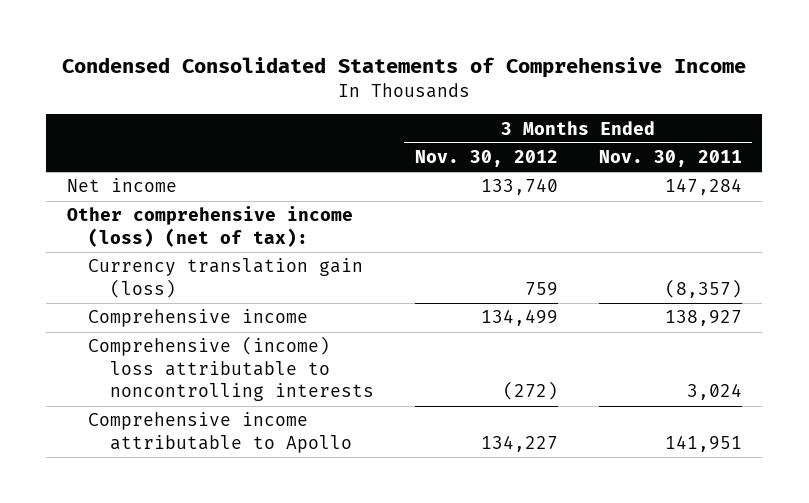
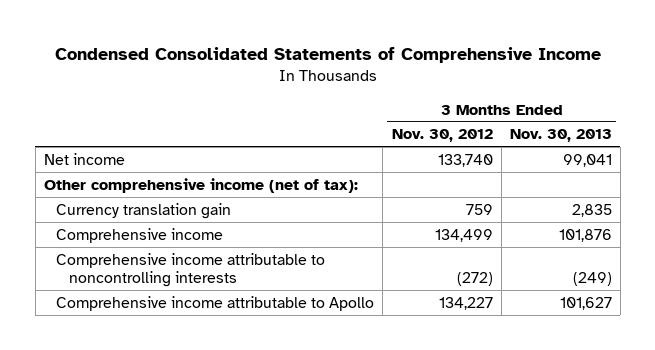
- | 3 Months Ended Nov. 30, 2012 | 3 Months Ended Nov. 30, 2011
+ | 3 Months Ended Nov. 30, 2012 | 3 Months Ended Nov. 30, 2013
- Other comprehensive income (loss) (net of tax):
- Currency translation gain (loss) | 759 | (8,357)
+ Other comprehensive income (net of tax):
+ Currency translation gain | 759 | 2,835
- Comprehensive (income) loss attributable to noncontrolling interests | (272) | 3,024
+ Comprehensive income attributable to noncontrolling interests | (272) | (249)

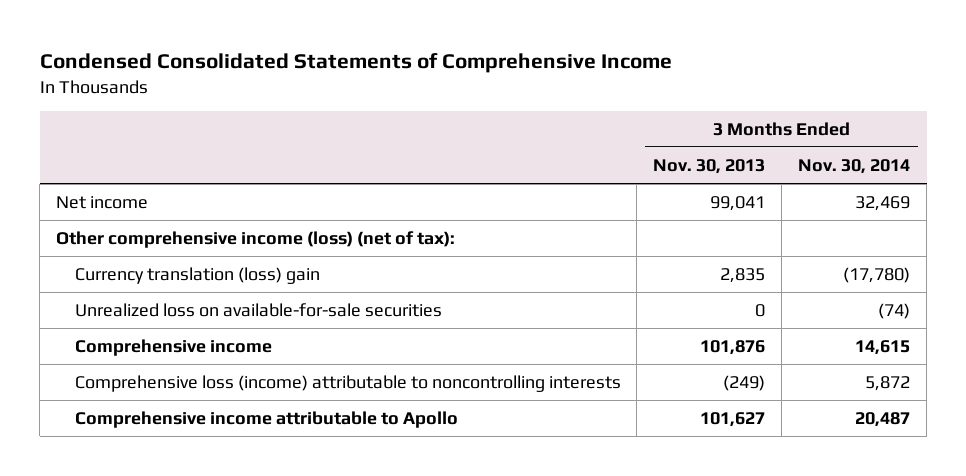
- | 3 Months Ended Nov. 30, 2012 | 3 Months Ended Nov. 30, 2013
+ | 3 Months Ended Nov. 30, 2013 | 3 Months Ended Nov. 30, 2014
- Other comprehensive income (net of tax):
- Currency translation gain | 759 | 2,835
+ Other comprehensive income (loss) (net of tax):
+ Currency translation (loss) gain | 2,835 | (17,780)
+ Unrealized loss on available-for-sale securities | 0 | (74)
- Comprehensive income attributable to noncontrolling interests | (272) | (249)
+ Comprehensive loss (income) attributable to noncontrolling interests | (249) | 5,872

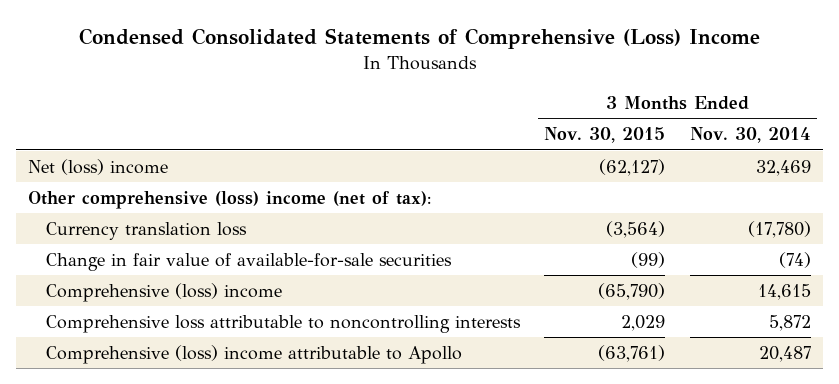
- Condensed Consolidated Statements of Comprehensive Income
+ Condensed Consolidated Statements of Comprehensive (Loss) Income
- | 3 Months Ended Nov. 30, 2013 | 3 Months Ended Nov. 30, 2014
+ | 3 Months Ended Nov. 30, 2015 | 3 Months Ended Nov. 30, 2014
- Net income | 99,041 | 32,469
- Other comprehensive income (loss) (net of tax):
- Currency translation (loss) gain | 2,835 | (17,780)
- Unrealized loss on available-for-sale securities | 0 | (74)
- Comprehensive income | 101,876 | 14,615
- Comprehensive loss (income) attributable to noncontrolling interests | (249) | 5,872
- Comprehensive income attributable to Apollo | 101,627 | 20,487
+ Net (loss) income | (62,127) | 32,469
+ Other comprehensive (loss) income (net of tax):
+ Currency translation loss | (3,564) | (17,780)
+ Change in fair value of available-for-sale securities | (99) | (74)
+ Comprehensive (loss) income | (65,790) | 14,615
+ Comprehensive loss attributable to noncontrolling interests | 2,029 | 5,872
+ Comprehensive (loss) income attributable to Apollo | (63,761) | 20,487

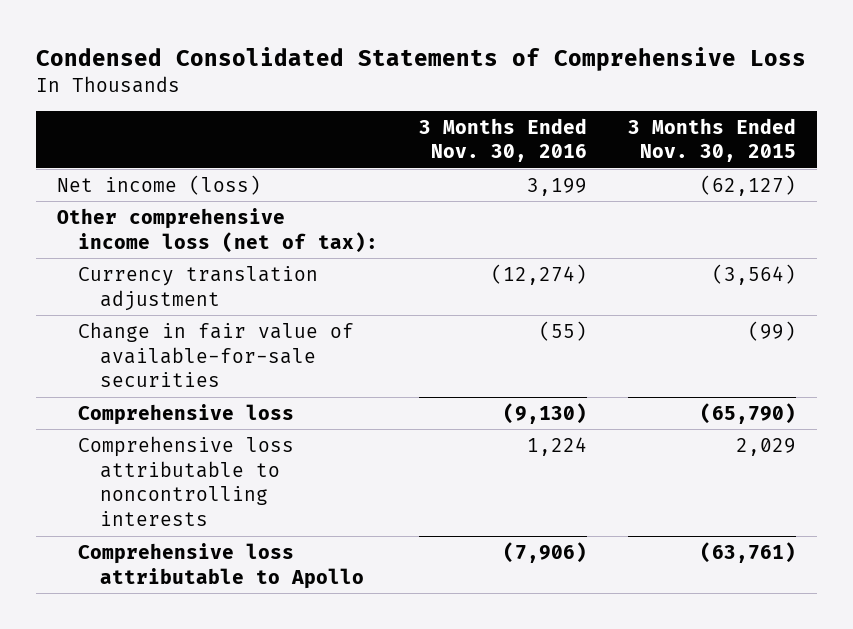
- Condensed Consolidated Statements of Comprehensive (Loss) Income
+ Condensed Consolidated Statements of Comprehensive Loss
- | 3 Months Ended Nov. 30, 2015 | 3 Months Ended Nov. 30, 2014
+ | 3 Months Ended Nov. 30, 2016 | 3 Months Ended Nov. 30, 2015
- Net (loss) income | (62,127) | 32,469
- Other comprehensive (loss) income (net of tax):
- Currency translation loss | (3,564) | (17,780)
+ Net income (loss) | 3,199 | (62,127)
+ Other comprehensive income loss (net of tax):
+ Currency translation adjustment | (12,274) | (3,564)
- Comprehensive (loss) income | (65,790) | 14,615
+ Comprehensive loss | (9,130) | (65,790)
- Comprehensive (loss) income attributable to Apollo | (63,761) | 20,487
+ Comprehensive loss attributable to Apollo | (7,906) | (63,761)

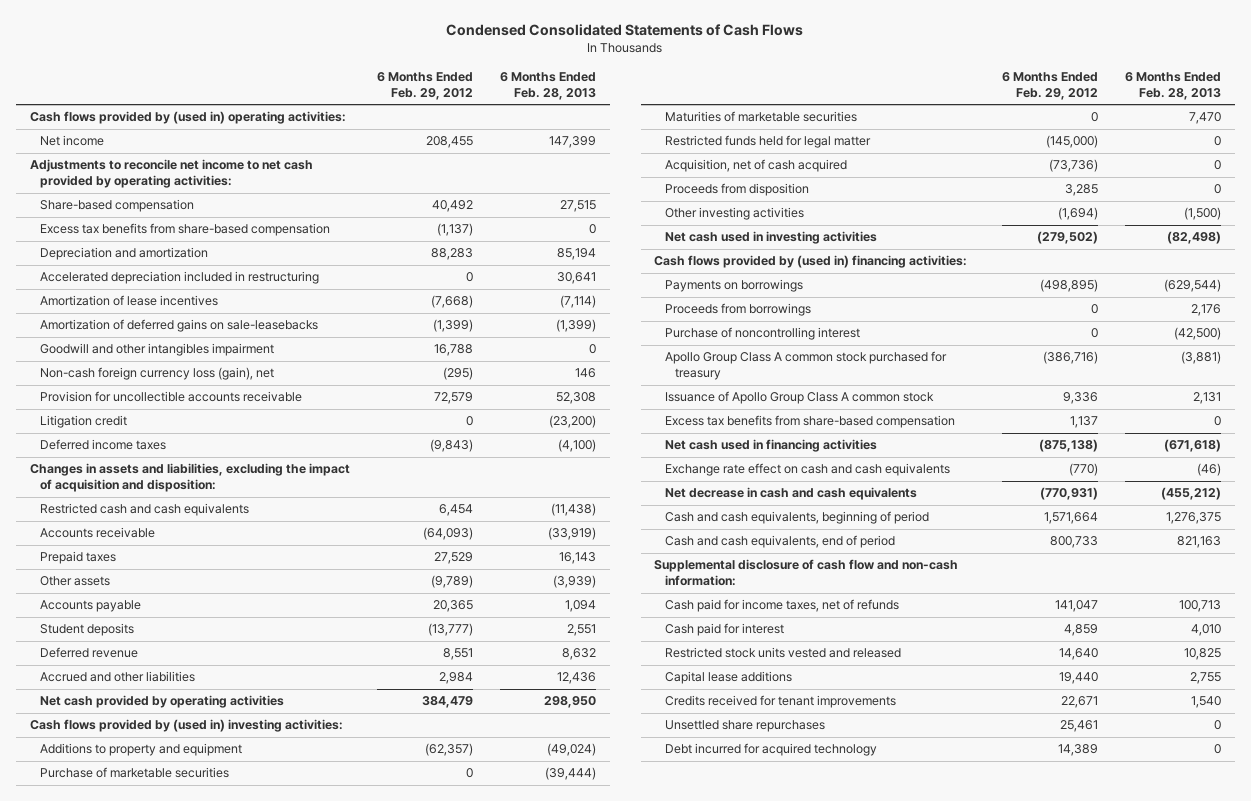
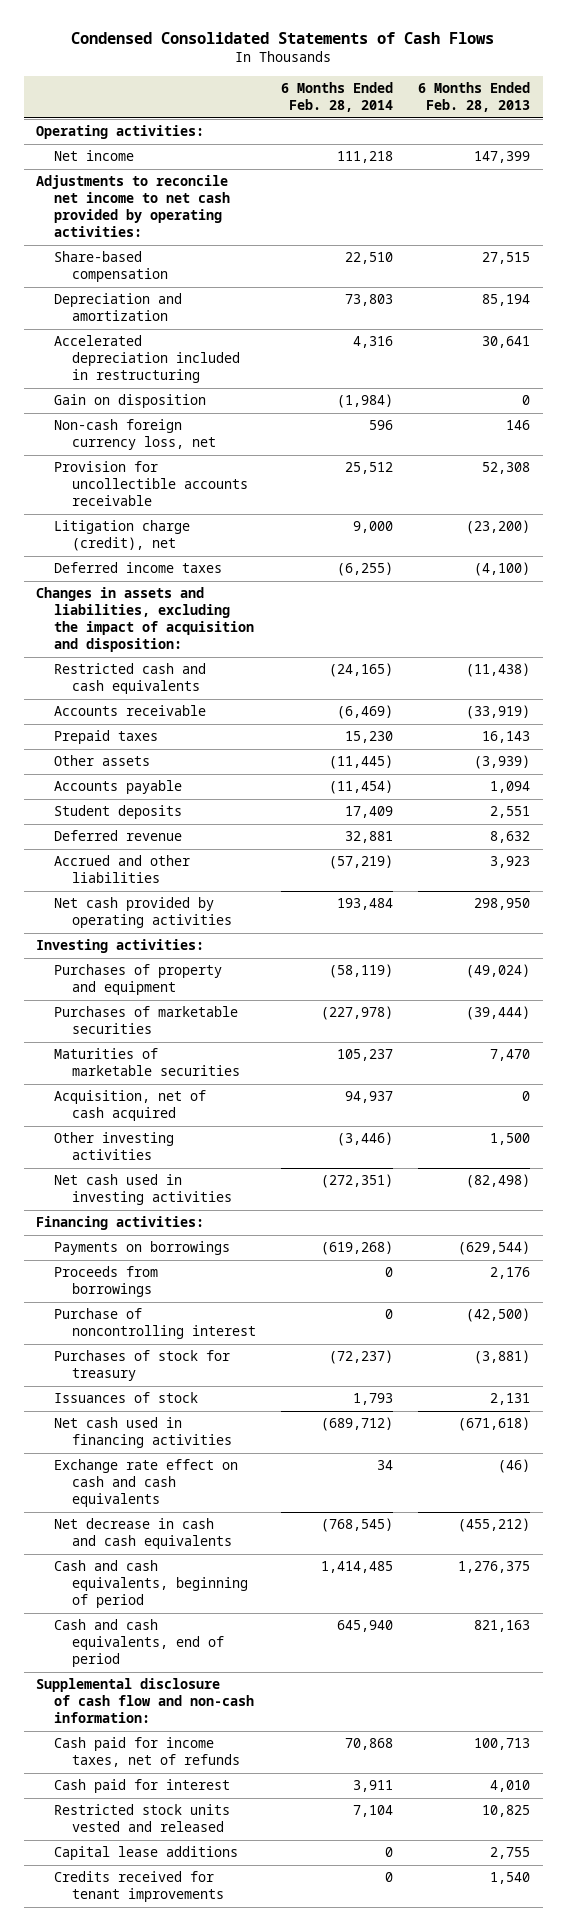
- | 6 Months Ended Feb. 29, 2012 | 6 Months Ended Feb. 28, 2013
+ | 6 Months Ended Feb. 28, 2014 | 6 Months Ended Feb. 28, 2013
- Cash flows provided by (used in) operating activities:
+ Operating activities:
- Excess tax benefits from share-based compensation | (1,137) | 0
- Amortization of lease incentives | (7,668) | (7,114)
- Amortization of deferred gains on sale-leasebacks | (1,399) | (1,399)
- Goodwill and other intangibles impairment | 16,788 | 0
- Non-cash foreign currency loss (gain), net | (295) | 146
+ Gain on disposition | (1,984) | 0
+ Non-cash foreign currency loss, net | 596 | 146
- Litigation credit | 0 | (23,200)
+ Litigation charge (credit), net | 9,000 | (23,200)
- Accrued and other liabilities | 2,984 | 12,436
+ Accrued and other liabilities | (57,219) | 3,923
- Cash flows provided by (used in) investing activities:
- Additions to property and equipment | (62,357) | (49,024)
- Purchase of marketable securities | 0 | (39,444)
+ Investing activities:
+ Purchases of property and equipment | (58,119) | (49,024)
+ Purchases of marketable securities | (227,978) | (39,444)
- Restricted funds held for legal matter | (145,000) | 0
- Proceeds from disposition | 3,285 | 0
- Other investing activities | (1,694) | (1,500)
+ Other investing activities | (3,446) | 1,500
- Cash flows provided by (used in) financing activities:
+ Financing activities:
- Apollo Group Class A common stock purchased for treasury | (386,716) | (3,881)
- Issuance of Apollo Group Class A common stock | 9,336 | 2,131
- Excess tax benefits from share-based compensation | 1,137 | 0
+ Purchases of stock for treasury | (72,237) | (3,881)
+ Issuances of stock | 1,793 | 2,131
- Unsettled share repurchases | 25,461 | 0
- Debt incurred for acquired technology | 14,389 | 0

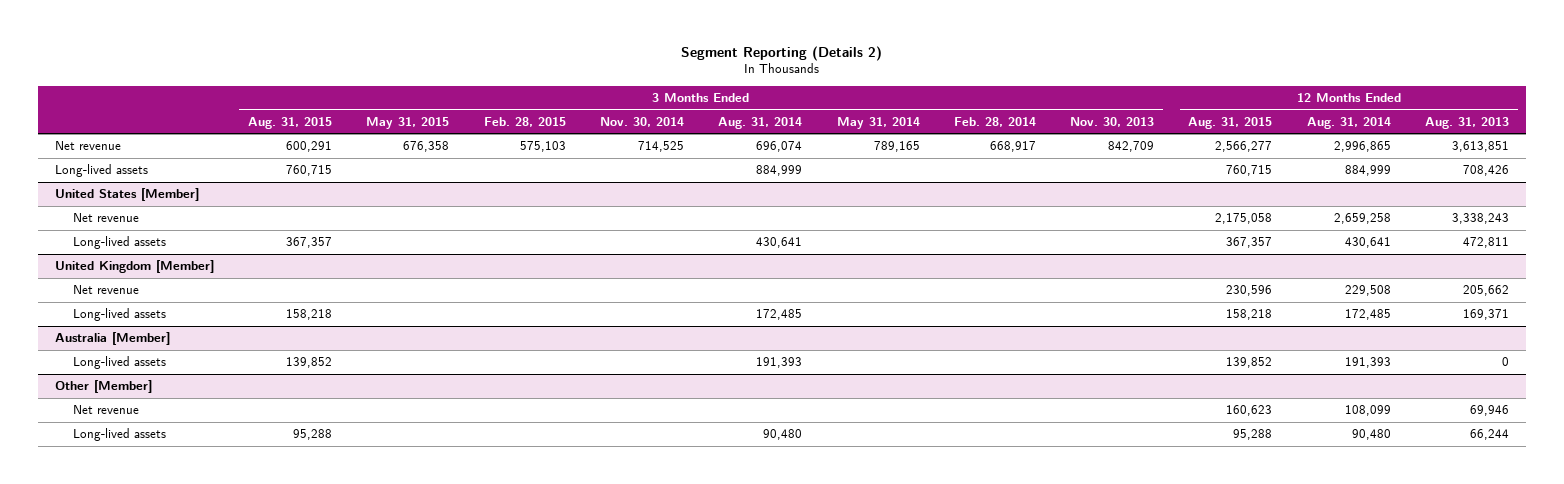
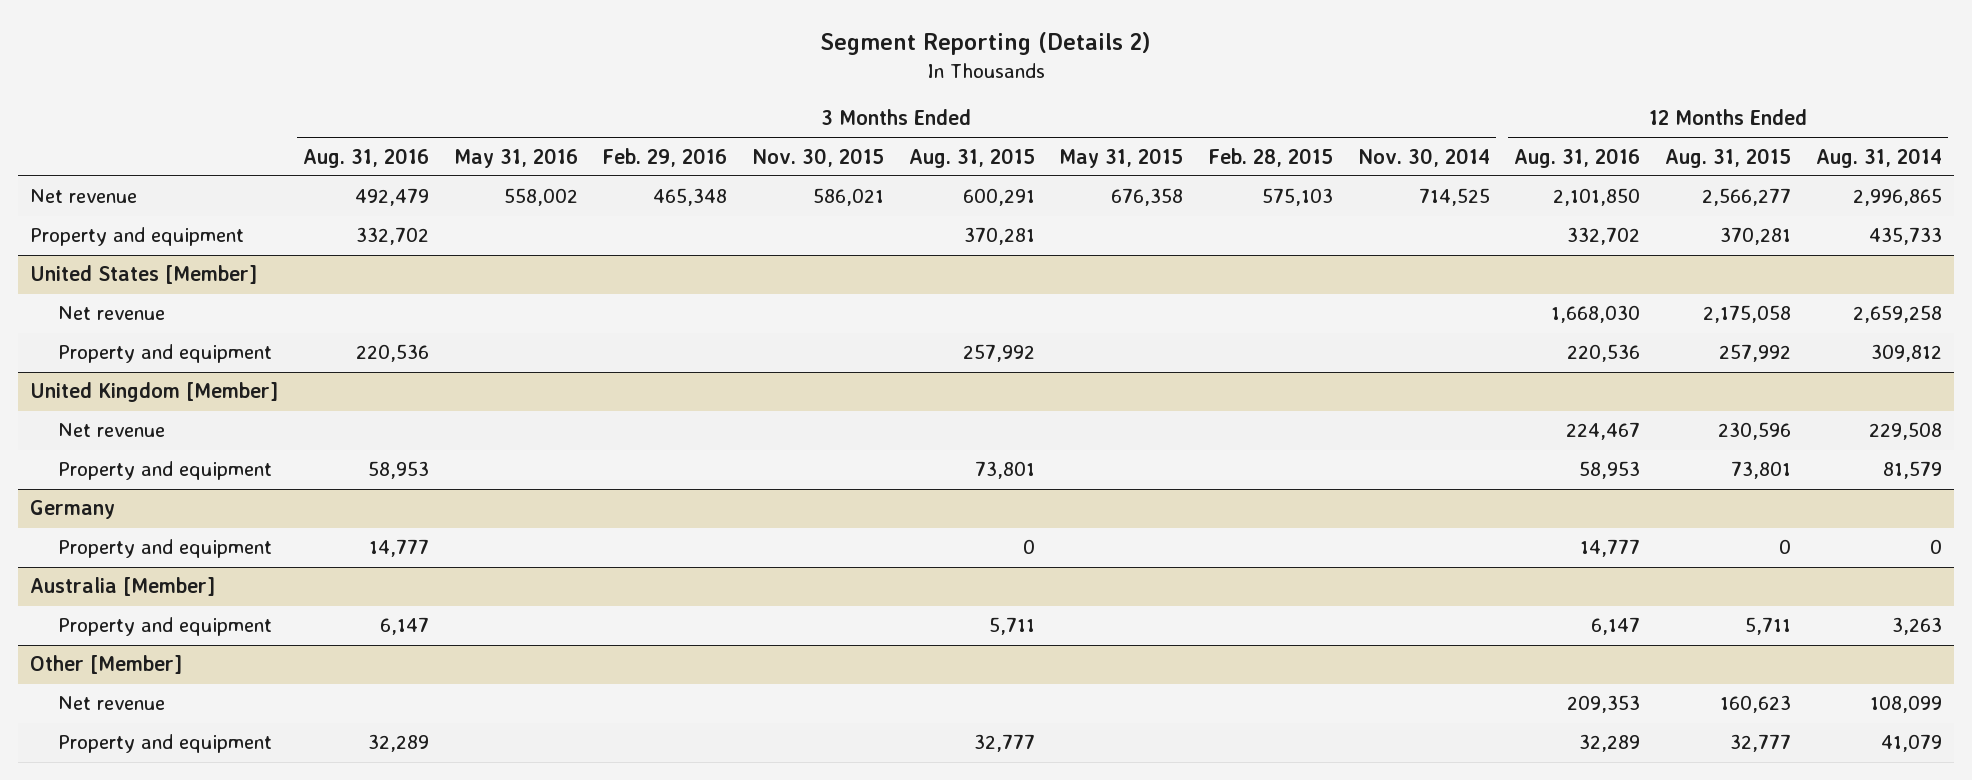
- | 3 Months Ended Aug. 31, 2015 | 3 Months Ended May 31, 2015 | 3 Months Ended Feb. 28, 2015 | 3 Months Ended Nov. 30, 2014 | 3 Months Ended Aug. 31, 2014 | 3 Months Ended May 31, 2014 | 3 Months Ended Feb. 28, 2014 | 3 Months Ended Nov. 30, 2013 | 12 Months Ended Aug. 31, 2015 | 12 Months Ended Aug. 31, 2014 | 12 Months Ended Aug. 31, 2013
+ | 3 Months Ended Aug. 31, 2016 | 3 Months Ended May 31, 2016 | 3 Months Ended Feb. 29, 2016 | 3 Months Ended Nov. 30, 2015 | 3 Months Ended Aug. 31, 2015 | 3 Months Ended May 31, 2015 | 3 Months Ended Feb. 28, 2015 | 3 Months Ended Nov. 30, 2014 | 12 Months Ended Aug. 31, 2016 | 12 Months Ended Aug. 31, 2015 | 12 Months Ended Aug. 31, 2014
- Long-lived assets | 760,715 | | | | 884,999 | | | | 760,715 | 884,999 | 708,426
+ Property and equipment | 332,702 | | | | 370,281 | | | | 332,702 | 370,281 | 435,733
@ United States [Member]
- Long-lived assets | 367,357 | | | | 430,641 | | | | 367,357 | 430,641 | 472,811
+ Property and equipment | 220,536 | | | | 257,992 | | | | 220,536 | 257,992 | 309,812
@ United Kingdom [Member]
- Long-lived assets | 158,218 | | | | 172,485 | | | | 158,218 | 172,485 | 169,371
+ Property and equipment | 58,953 | | | | 73,801 | | | | 58,953 | 73,801 | 81,579
+ Germany
+ Property and equipment | 14,777 | | | | 0 | | | | 14,777 | 0 | 0
@ Australia [Member]
- Long-lived assets | 139,852 | | | | 191,393 | | | | 139,852 | 191,393 | 0
+ Property and equipment | 6,147 | | | | 5,711 | | | | 6,147 | 5,711 | 3,263
@ Other [Member]
- Long-lived assets | 95,288 | | | | 90,480 | | | | 95,288 | 90,480 | 66,244
+ Property and equipment | 32,289 | | | | 32,777 | | | | 32,289 | 32,777 | 41,079

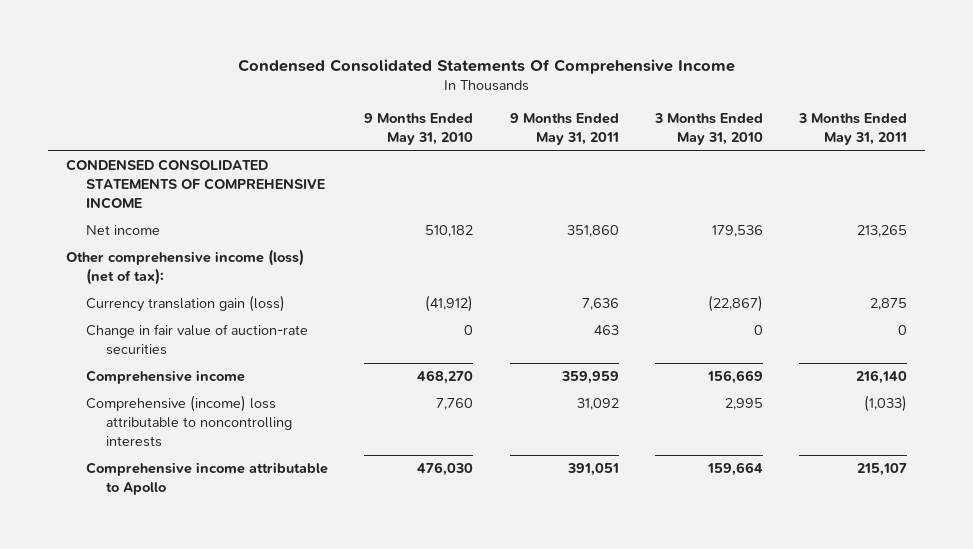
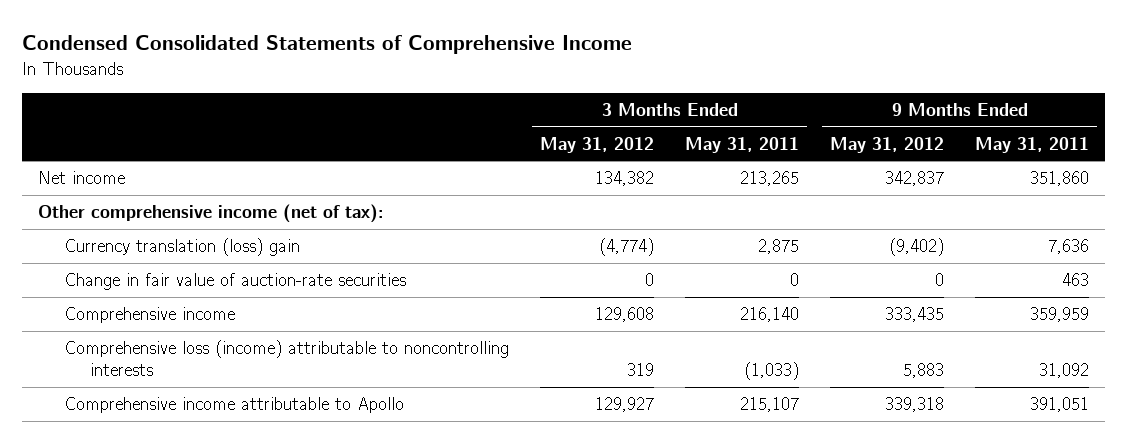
- Condensed Consolidated Statements Of Comprehensive Income
+ Condensed Consolidated Statements of Comprehensive Income
- | 9 Months Ended May 31, 2010 | 9 Months Ended May 31, 2011 | 3 Months Ended May 31, 2010 | 3 Months Ended May 31, 2011
+ | 3 Months Ended May 31, 2012 | 3 Months Ended May 31, 2011 | 9 Months Ended May 31, 2012 | 9 Months Ended May 31, 2011
- CONDENSED CONSOLIDATED STATEMENTS OF COMPREHENSIVE INCOME
- Other comprehensive income (loss) (net of tax):
- Currency translation gain (loss) | (41,912) | 7,636 | (22,867) | 2,875
+ Other comprehensive income (net of tax):
+ Currency translation (loss) gain | (4,774) | 2,875 | (9,402) | 7,636
- Comprehensive (income) loss attributable to noncontrolling interests | 7,760 | 31,092 | 2,995 | (1,033)
+ Comprehensive loss (income) attributable to noncontrolling interests | 319 | (1,033) | 5,883 | 31,092

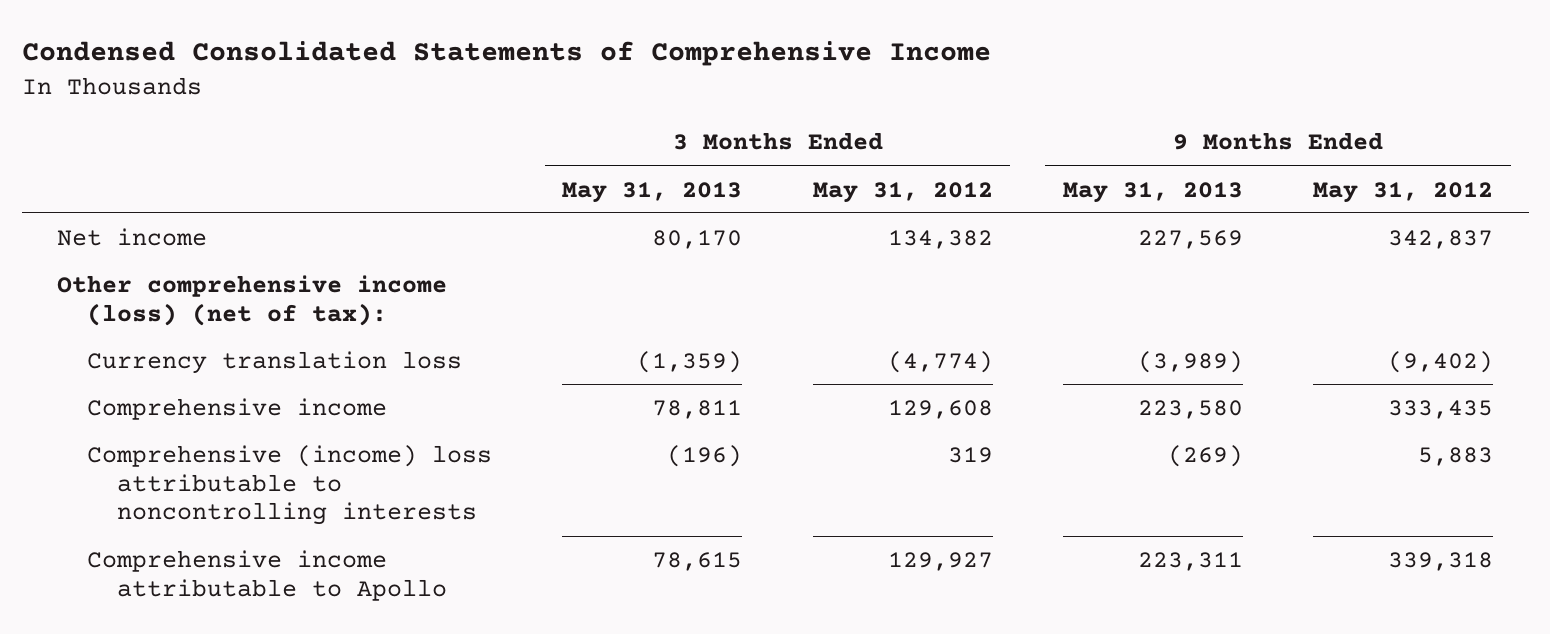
- | 3 Months Ended May 31, 2012 | 3 Months Ended May 31, 2011 | 9 Months Ended May 31, 2012 | 9 Months Ended May 31, 2011
+ | 3 Months Ended May 31, 2013 | 3 Months Ended May 31, 2012 | 9 Months Ended May 31, 2013 | 9 Months Ended May 31, 2012
- Other comprehensive income (net of tax):
- Currency translation (loss) gain | (4,774) | 2,875 | (9,402) | 7,636
- Change in fair value of auction-rate securities | 0 | 0 | 0 | 463
+ Other comprehensive income (loss) (net of tax):
+ Currency translation loss | (1,359) | (4,774) | (3,989) | (9,402)
- Comprehensive loss (income) attributable to noncontrolling interests | 319 | (1,033) | 5,883 | 31,092
+ Comprehensive (income) loss attributable to noncontrolling interests | (196) | 319 | (269) | 5,883

